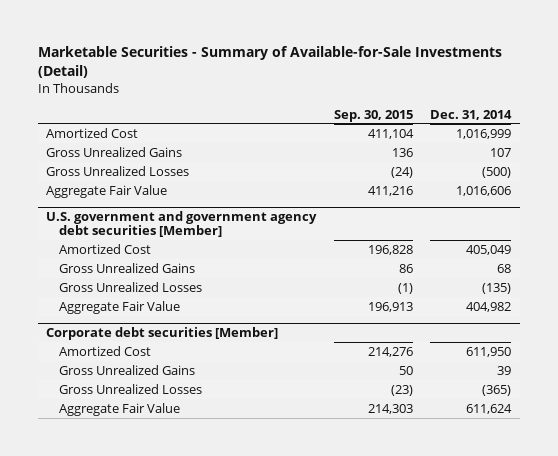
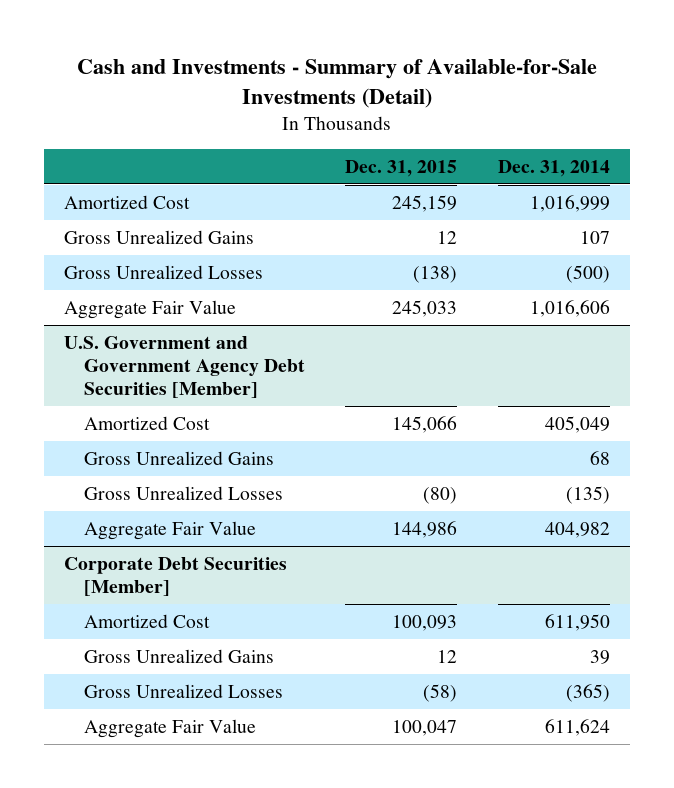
- Marketable Securities - Summary of Available-for-Sale Investments (Detail)
+ Cash and Investments - Summary of Available-for-Sale Investments (Detail)
- | Sep. 30, 2015 | Dec. 31, 2014
+ | Dec. 31, 2015 | Dec. 31, 2014
- U.S. government and government agency debt securities [Member]
+ U.S. Government and Government Agency Debt Securities [Member]
- Corporate debt securities [Member]
+ Corporate Debt Securities [Member]

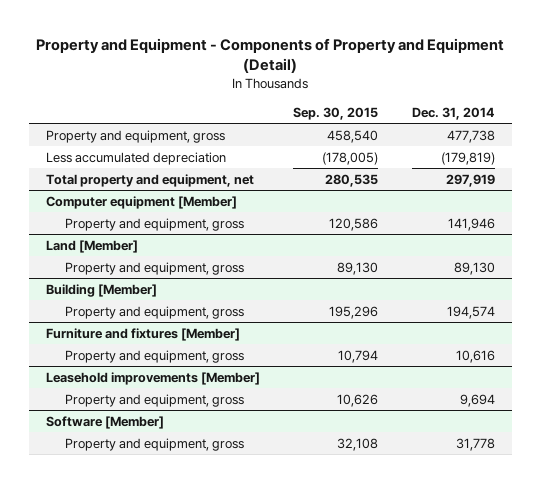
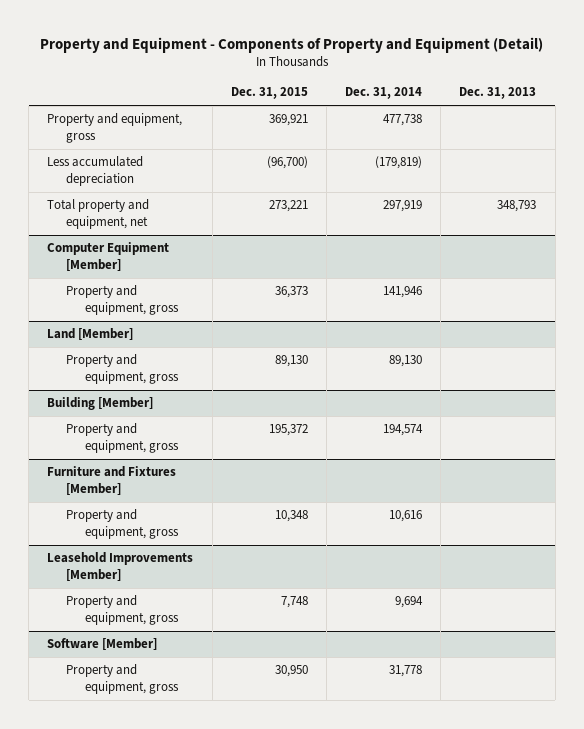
- | Sep. 30, 2015 | Dec. 31, 2014
+ | Dec. 31, 2015 | Dec. 31, 2014 | Dec. 31, 2013
- Computer equipment [Member]
+ Computer Equipment [Member]
- Furniture and fixtures [Member]
+ Furniture and Fixtures [Member]
- Leasehold improvements [Member]
+ Leasehold Improvements [Member]

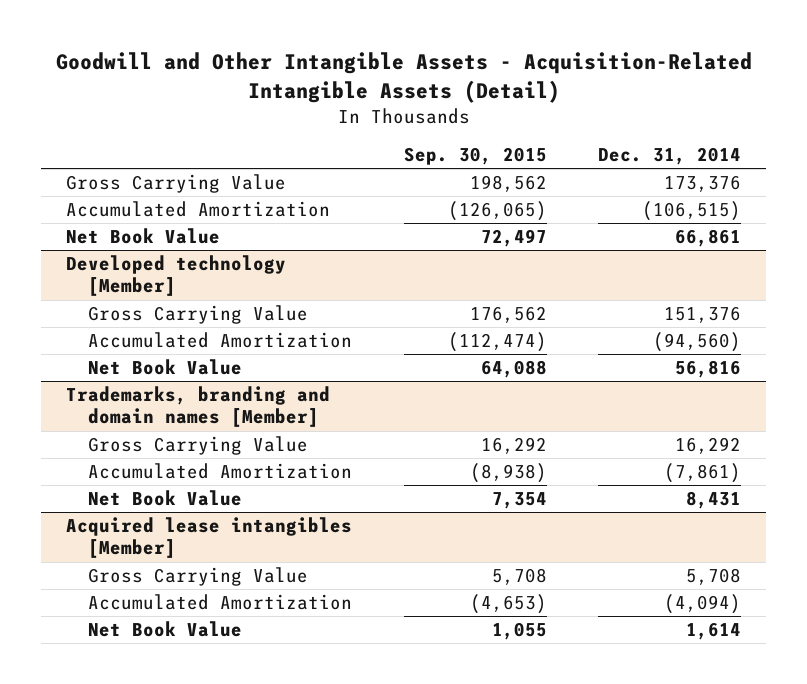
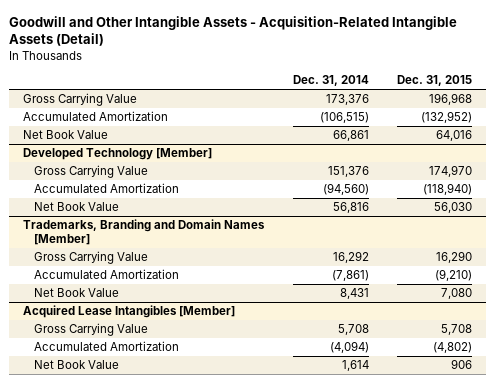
- | Sep. 30, 2015 | Dec. 31, 2014
+ | Dec. 31, 2014 | Dec. 31, 2015
- Developed technology [Member]
+ Developed Technology [Member]
- Trademarks, branding and domain names [Member]
+ Trademarks, Branding and Domain Names [Member]
- Acquired lease intangibles [Member]
+ Acquired Lease Intangibles [Member]

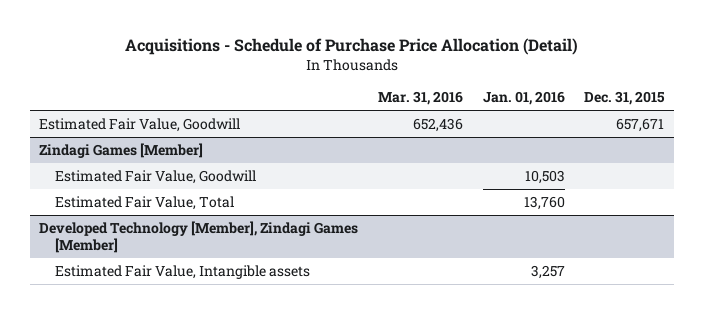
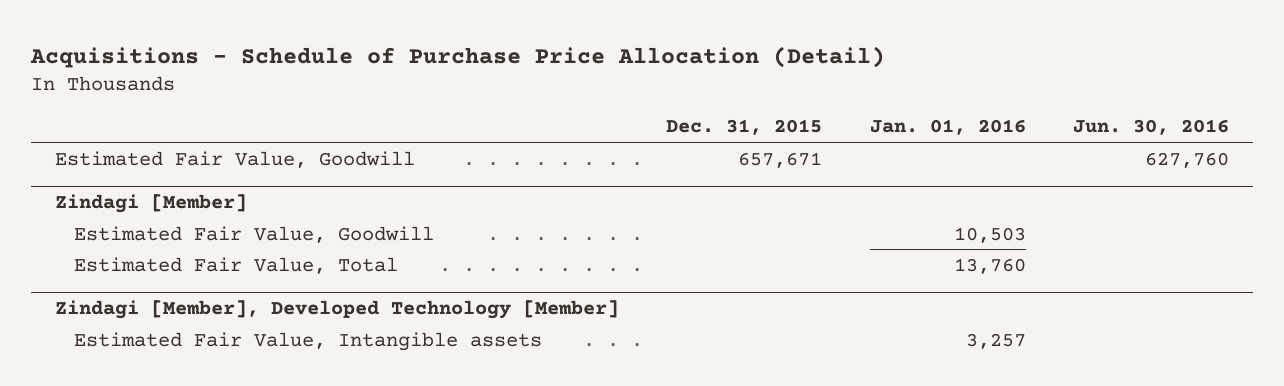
- | Mar. 31, 2016 | Jan. 01, 2016 | Dec. 31, 2015
+ | Dec. 31, 2015 | Jan. 01, 2016 | Jun. 30, 2016
- Zindagi Games [Member]
+ Zindagi [Member]
- Developed Technology [Member], Zindagi Games [Member]
+ Zindagi [Member], Developed Technology [Member]

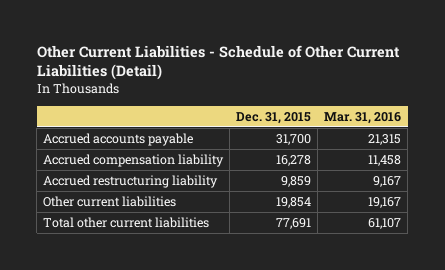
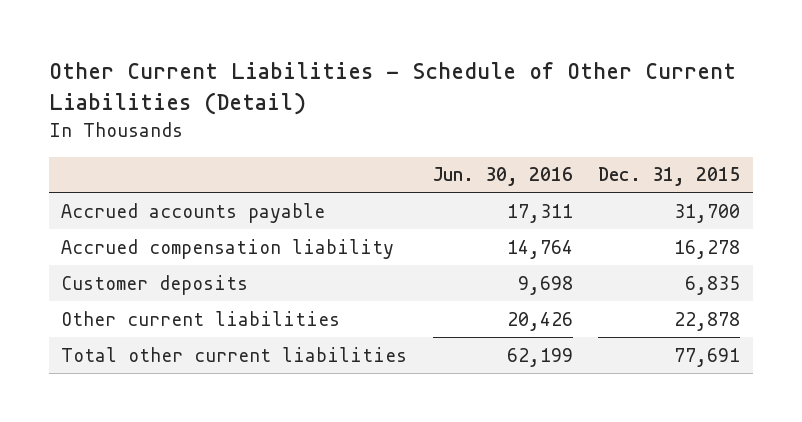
- | Dec. 31, 2015 | Mar. 31, 2016
+ | Jun. 30, 2016 | Dec. 31, 2015
- Accrued restructuring liability | 9,859 | 9,167
- Other current liabilities | 19,854 | 19,167
+ Customer deposits | 9,698 | 6,835
+ Other current liabilities | 20,426 | 22,878

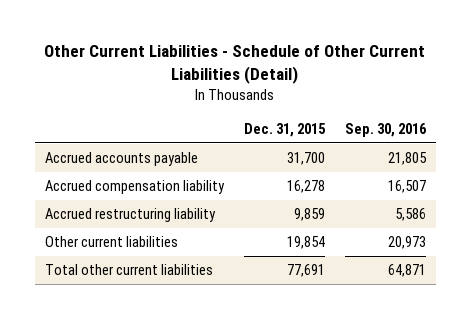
- | Jun. 30, 2016 | Dec. 31, 2015
+ | Dec. 31, 2015 | Sep. 30, 2016
- Customer deposits | 9,698 | 6,835
- Other current liabilities | 20,426 | 22,878
+ Accrued restructuring liability | 9,859 | 5,586
+ Other current liabilities | 19,854 | 20,973

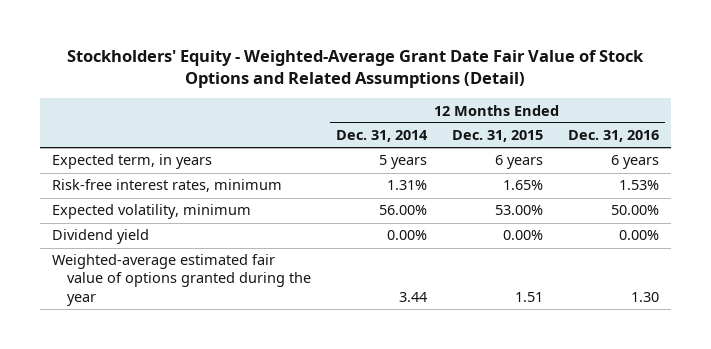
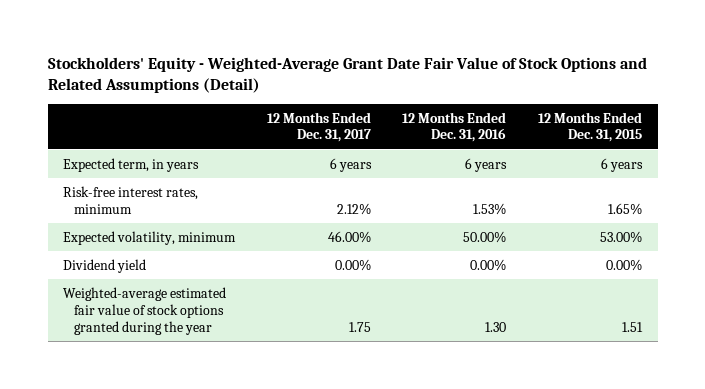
- | 12 Months Ended Dec. 31, 2014 | 12 Months Ended Dec. 31, 2015 | 12 Months Ended Dec. 31, 2016
+ | 12 Months Ended Dec. 31, 2017 | 12 Months Ended Dec. 31, 2016 | 12 Months Ended Dec. 31, 2015
- Weighted-average estimated fair value of options granted during the year | 3.44 | 1.51 | 1.30
+ Weighted-average estimated fair value of stock options granted during the year | 1.75 | 1.30 | 1.51

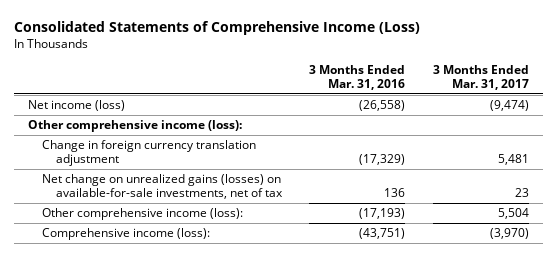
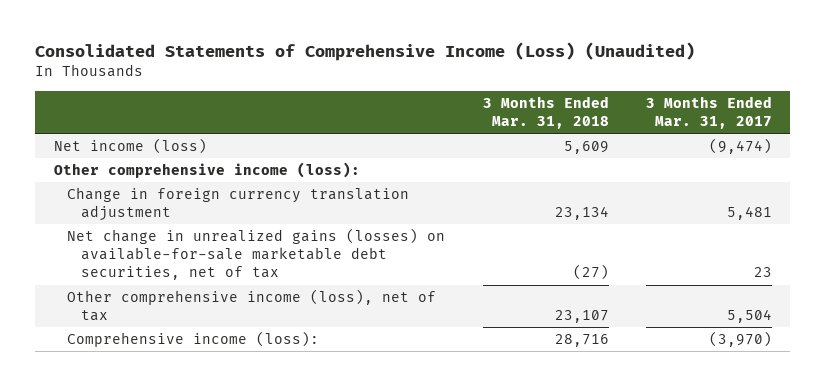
- Consolidated Statements of Comprehensive Income (Loss)
+ Consolidated Statements of Comprehensive Income (Loss) (Unaudited)
- | 3 Months Ended Mar. 31, 2016 | 3 Months Ended Mar. 31, 2017
+ | 3 Months Ended Mar. 31, 2018 | 3 Months Ended Mar. 31, 2017
- Net change on unrealized gains (losses) on available-for-sale investments, net of tax | 136 | 23
- Other comprehensive income (loss): | (17,193) | 5,504
+ Net change in unrealized gains (losses) on available-for-sale marketable debt securities, net of tax | (27) | 23
+ Other comprehensive income (loss), net of tax | 23,107 | 5,504

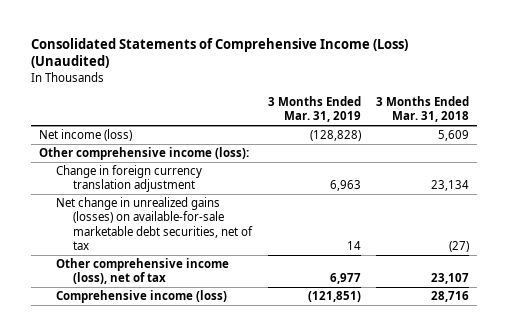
- | 3 Months Ended Mar. 31, 2018 | 3 Months Ended Mar. 31, 2017
+ | 3 Months Ended Mar. 31, 2019 | 3 Months Ended Mar. 31, 2018
- Comprehensive income (loss): | 28,716 | (3,970)
+ Comprehensive income (loss) | (121,851) | 28,716

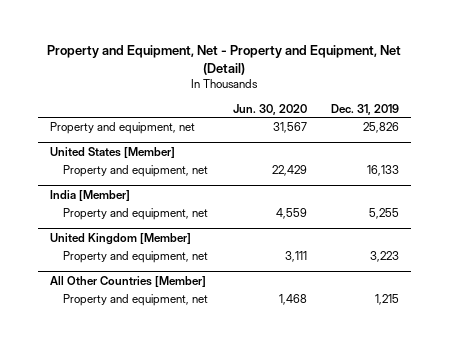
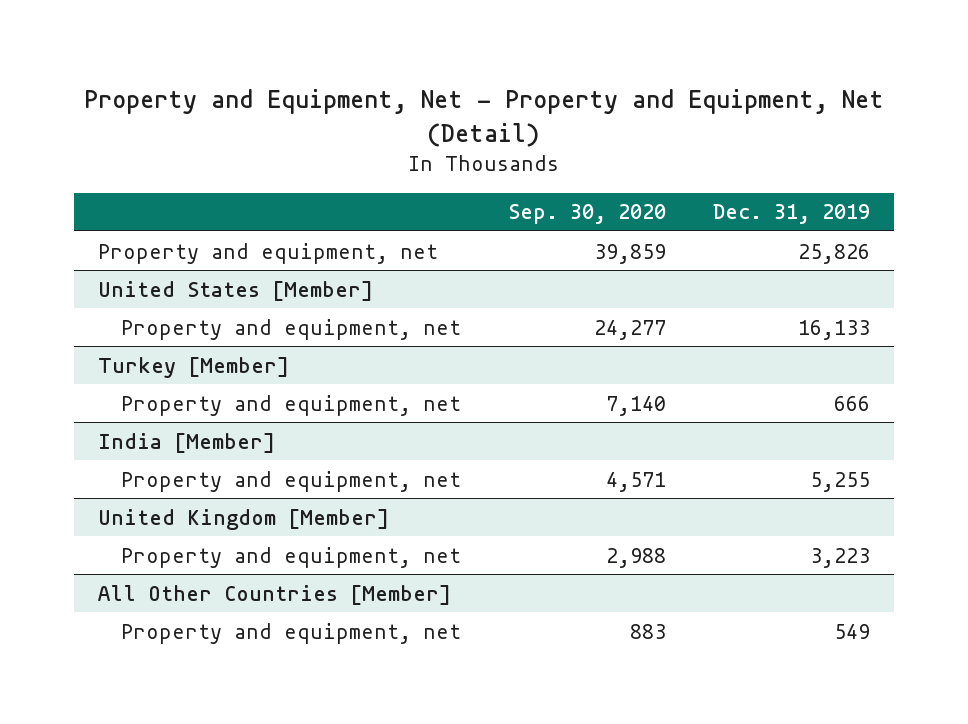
- | Jun. 30, 2020 | Dec. 31, 2019
+ | Sep. 30, 2020 | Dec. 31, 2019
+ Turkey [Member]
+ Property and equipment, net | 7,140 | 666
@ All Other Countries [Member]
- Property and equipment, net | 1,468 | 1,215
+ Property and equipment, net | 883 | 549

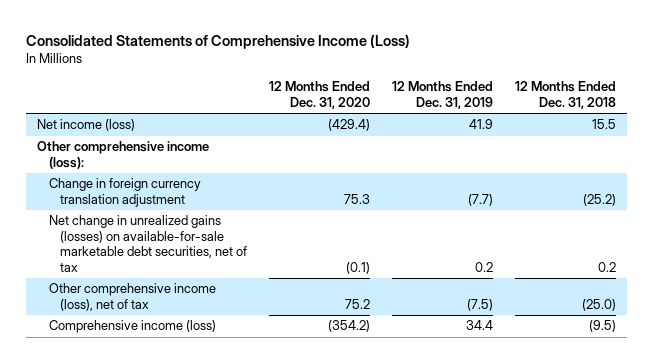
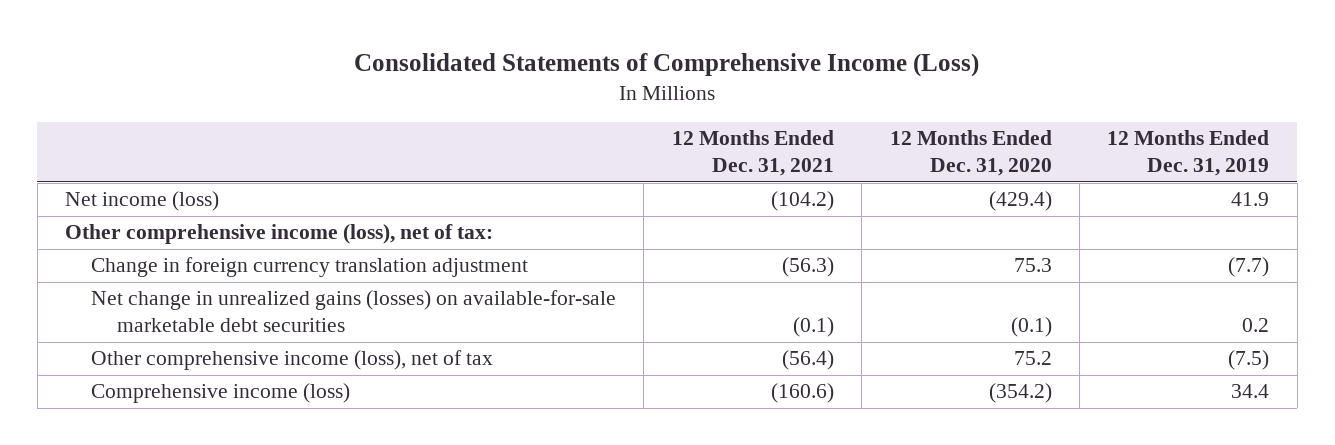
- | 12 Months Ended Dec. 31, 2020 | 12 Months Ended Dec. 31, 2019 | 12 Months Ended Dec. 31, 2018
+ | 12 Months Ended Dec. 31, 2021 | 12 Months Ended Dec. 31, 2020 | 12 Months Ended Dec. 31, 2019
- Other comprehensive income (loss):
+ Other comprehensive income (loss), net of tax:
- Net change in unrealized gains (losses) on available-for-sale marketable debt securities, net of tax | (0.1) | 0.2 | 0.2
+ Net change in unrealized gains (losses) on available-for-sale marketable debt securities | (0.1) | (0.1) | 0.2

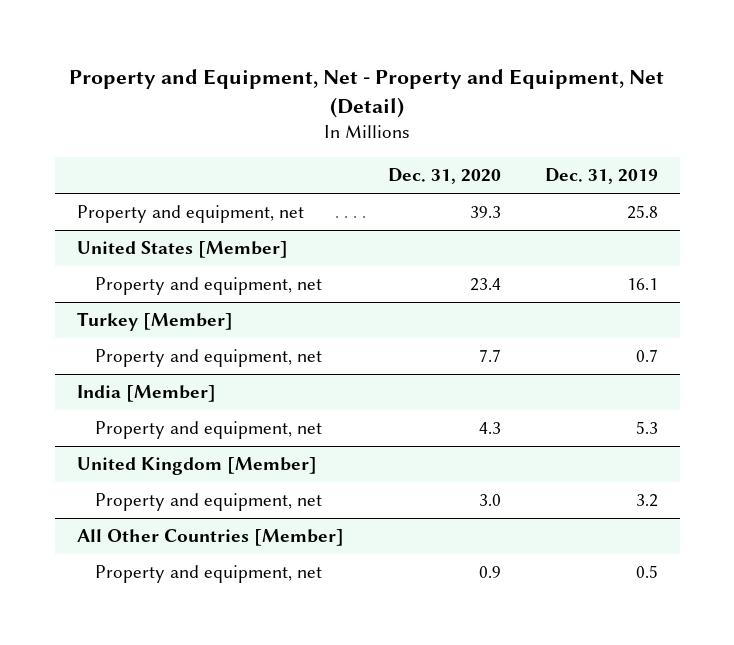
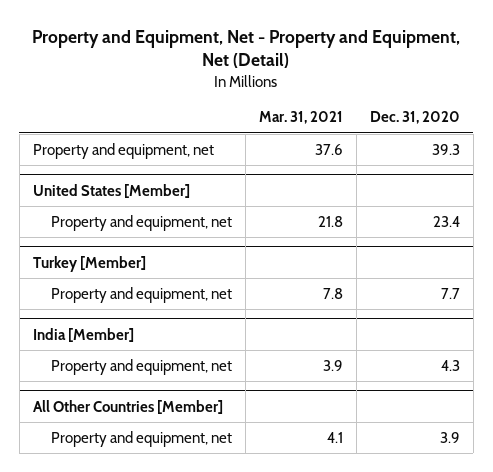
- | Dec. 31, 2020 | Dec. 31, 2019
+ | Mar. 31, 2021 | Dec. 31, 2020
- United Kingdom [Member]
- Property and equipment, net | 3.0 | 3.2
@ All Other Countries [Member]
- Property and equipment, net | 0.9 | 0.5
+ Property and equipment, net | 4.1 | 3.9

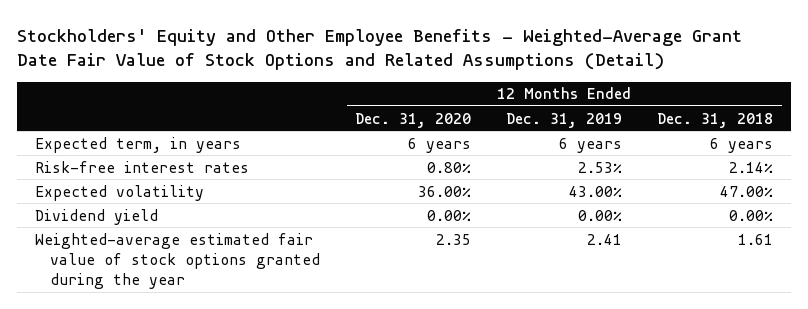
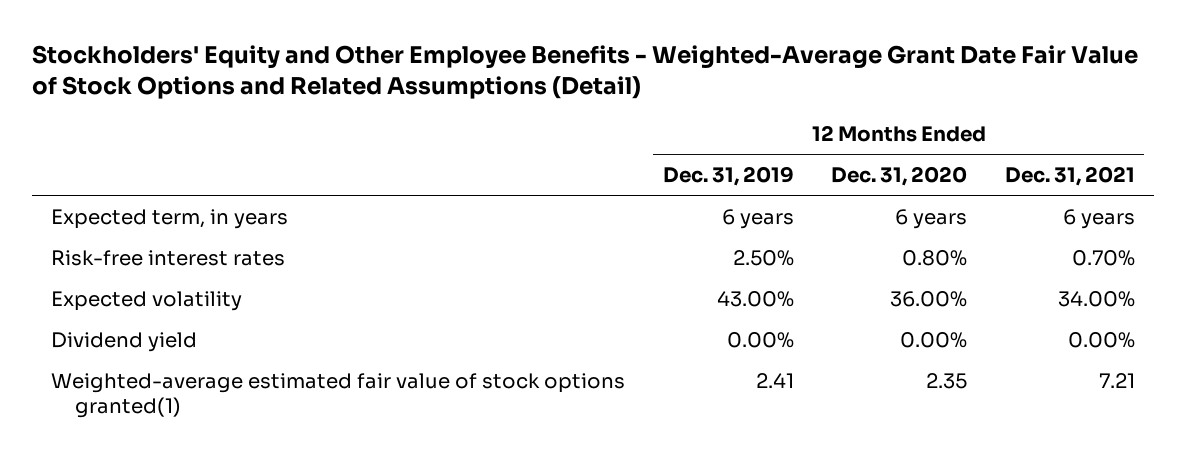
- | 12 Months Ended Dec. 31, 2020 | 12 Months Ended Dec. 31, 2019 | 12 Months Ended Dec. 31, 2018
+ | 12 Months Ended Dec. 31, 2019 | 12 Months Ended Dec. 31, 2020 | 12 Months Ended Dec. 31, 2021
- Risk-free interest rates | 0.80% | 2.53% | 2.14%
+ Risk-free interest rates | 2.50% | 0.80% | 0.70%
- Weighted-average estimated fair value of stock options granted during the year | 2.35 | 2.41 | 1.61
+ Weighted-average estimated fair value of stock options granted(1) | 2.41 | 2.35 | 7.21

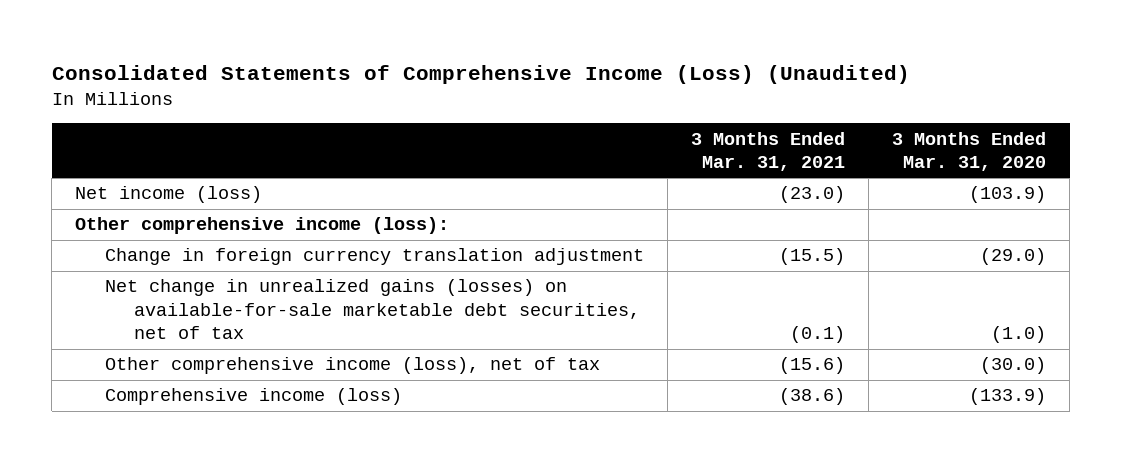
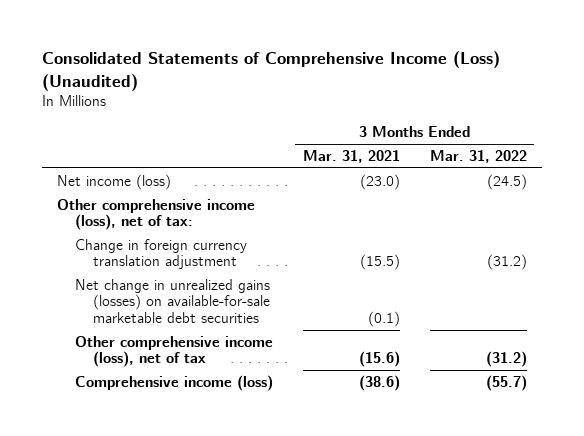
- | 3 Months Ended Mar. 31, 2021 | 3 Months Ended Mar. 31, 2020
+ | 3 Months Ended Mar. 31, 2021 | 3 Months Ended Mar. 31, 2022
- Other comprehensive income (loss):
+ Other comprehensive income (loss), net of tax:
- Net change in unrealized gains (losses) on available-for-sale marketable debt securities, net of tax | (0.1) | (1.0)
+ Net change in unrealized gains (losses) on available-for-sale marketable debt securities | (0.1) |

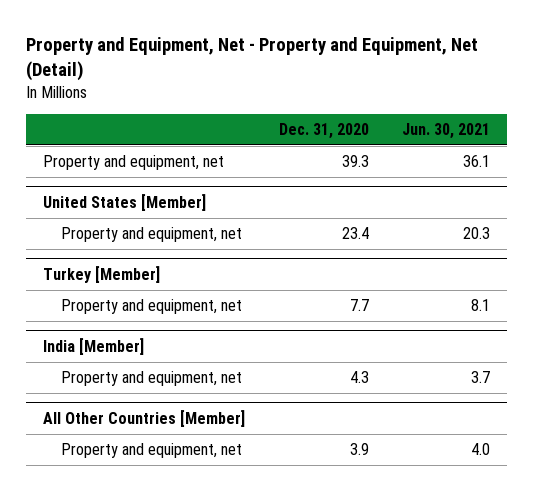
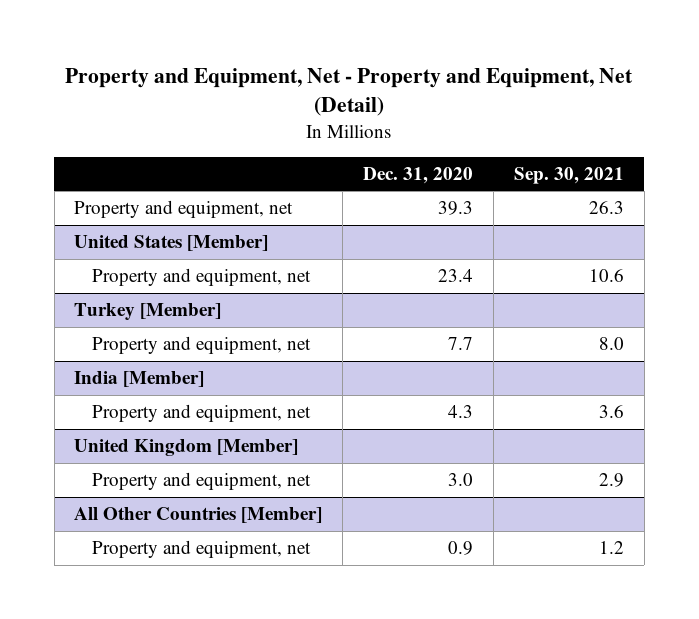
- | Dec. 31, 2020 | Jun. 30, 2021
+ | Dec. 31, 2020 | Sep. 30, 2021
+ United Kingdom [Member]
+ Property and equipment, net | 3.0 | 2.9
@ All Other Countries [Member]
- Property and equipment, net | 3.9 | 4.0
+ Property and equipment, net | 0.9 | 1.2

